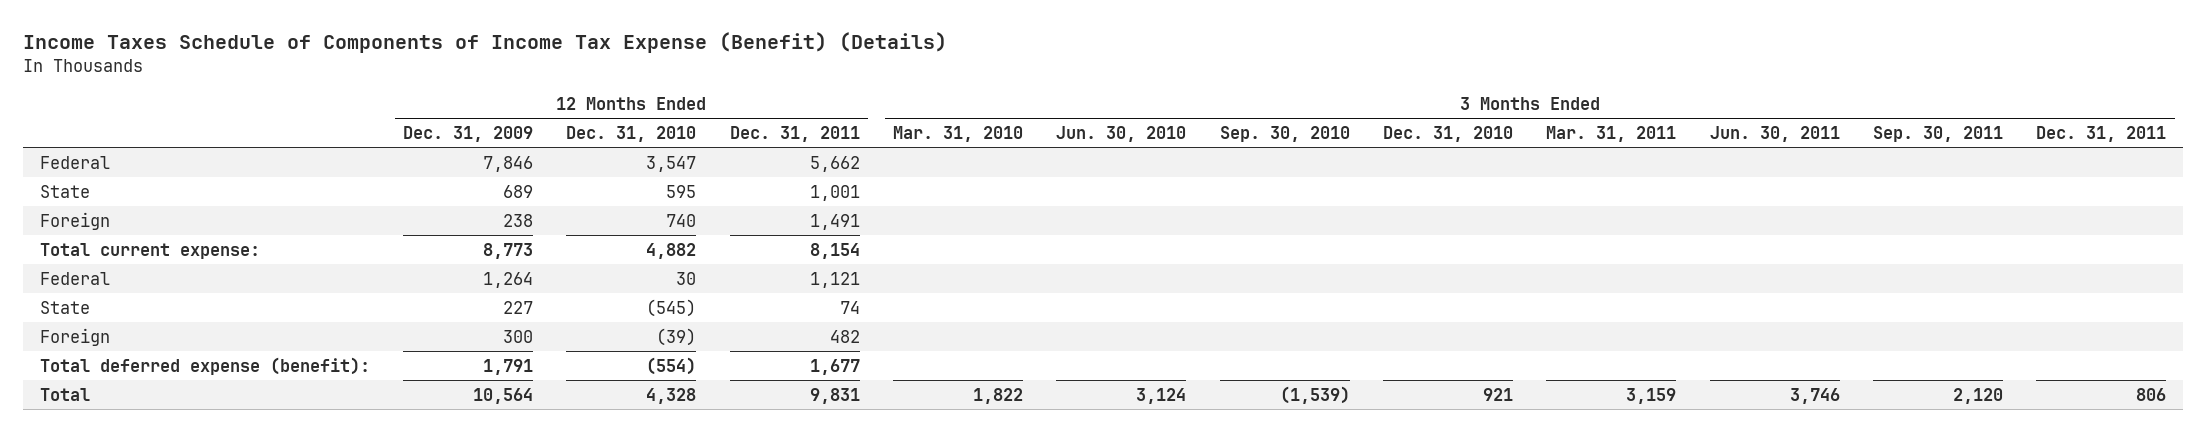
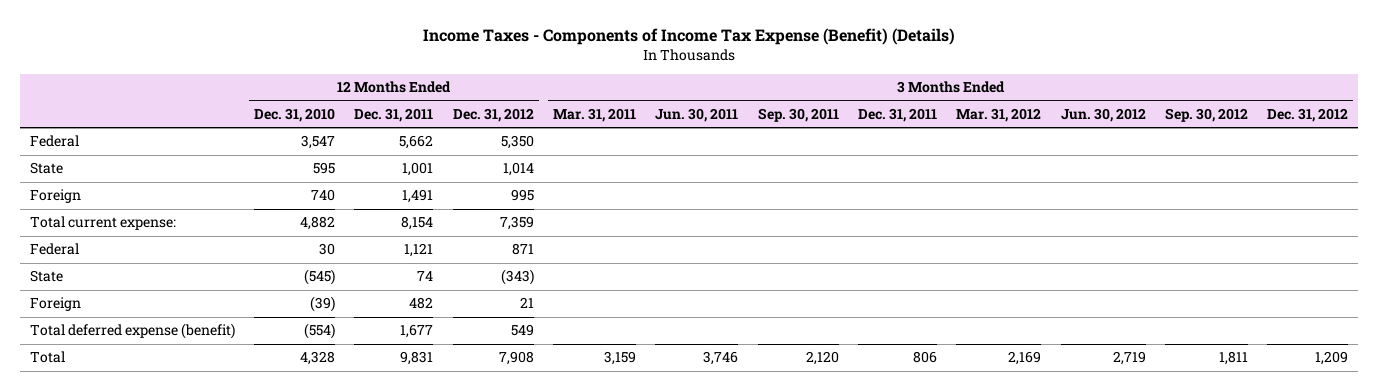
- Income Taxes Schedule of Components of Income Tax Expense (Benefit) (Details)
+ Income Taxes - Components of Income Tax Expense (Benefit) (Details)
- | 12 Months Ended Dec. 31, 2009 | 12 Months Ended Dec. 31, 2010 | 12 Months Ended Dec. 31, 2011 | 3 Months Ended Mar. 31, 2010 | 3 Months Ended Jun. 30, 2010 | 3 Months Ended Sep. 30, 2010 | 3 Months Ended Dec. 31, 2010 | 3 Months Ended Mar. 31, 2011 | 3 Months Ended Jun. 30, 2011 | 3 Months Ended Sep. 30, 2011 | 3 Months Ended Dec. 31, 2011
+ | 12 Months Ended Dec. 31, 2010 | 12 Months Ended Dec. 31, 2011 | 12 Months Ended Dec. 31, 2012 | 3 Months Ended Mar. 31, 2011 | 3 Months Ended Jun. 30, 2011 | 3 Months Ended Sep. 30, 2011 | 3 Months Ended Dec. 31, 2011 | 3 Months Ended Mar. 31, 2012 | 3 Months Ended Jun. 30, 2012 | 3 Months Ended Sep. 30, 2012 | 3 Months Ended Dec. 31, 2012
- Total deferred expense (benefit): | 1,791 | (554) | 1,677 | | | | | | | |
+ Total deferred expense (benefit) | (554) | 1,677 | 549 | | | | | | | |

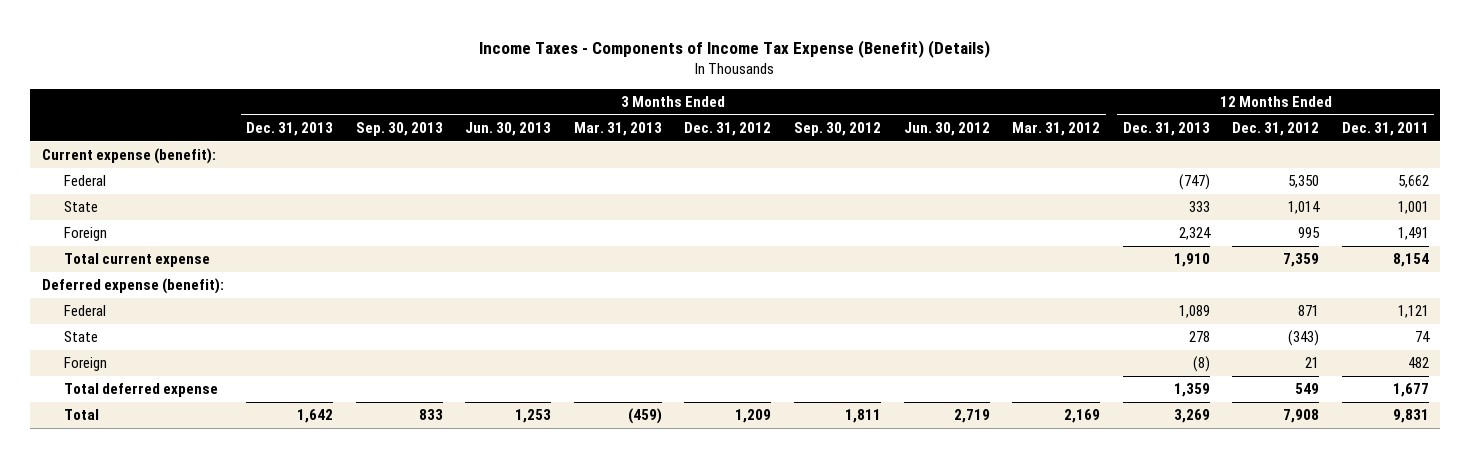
- | 12 Months Ended Dec. 31, 2010 | 12 Months Ended Dec. 31, 2011 | 12 Months Ended Dec. 31, 2012 | 3 Months Ended Mar. 31, 2011 | 3 Months Ended Jun. 30, 2011 | 3 Months Ended Sep. 30, 2011 | 3 Months Ended Dec. 31, 2011 | 3 Months Ended Mar. 31, 2012 | 3 Months Ended Jun. 30, 2012 | 3 Months Ended Sep. 30, 2012 | 3 Months Ended Dec. 31, 2012
+ | 3 Months Ended Dec. 31, 2013 | 3 Months Ended Sep. 30, 2013 | 3 Months Ended Jun. 30, 2013 | 3 Months Ended Mar. 31, 2013 | 3 Months Ended Dec. 31, 2012 | 3 Months Ended Sep. 30, 2012 | 3 Months Ended Jun. 30, 2012 | 3 Months Ended Mar. 31, 2012 | 12 Months Ended Dec. 31, 2013 | 12 Months Ended Dec. 31, 2012 | 12 Months Ended Dec. 31, 2011
+ Current expense (benefit):
- Total current expense: | 4,882 | 8,154 | 7,359 | | | | | | | |
+ Total current expense | | | | | | | | | 1,910 | 7,359 | 8,154
+ Deferred expense (benefit):
- Total deferred expense (benefit) | (554) | 1,677 | 549 | | | | | | | |
+ Total deferred expense | | | | | | | | | 1,359 | 549 | 1,677

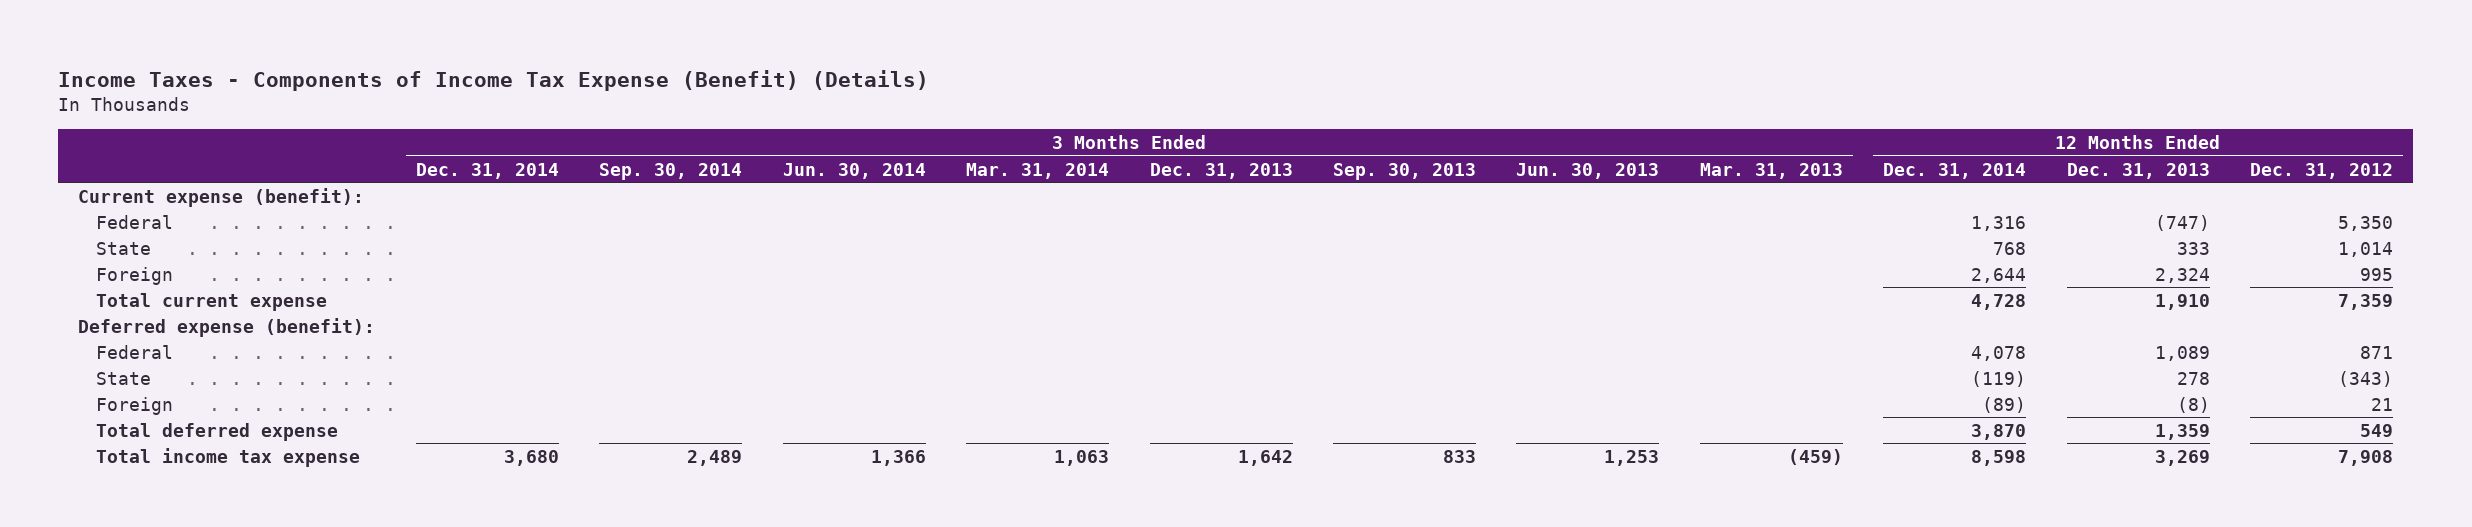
- | 3 Months Ended Dec. 31, 2013 | 3 Months Ended Sep. 30, 2013 | 3 Months Ended Jun. 30, 2013 | 3 Months Ended Mar. 31, 2013 | 3 Months Ended Dec. 31, 2012 | 3 Months Ended Sep. 30, 2012 | 3 Months Ended Jun. 30, 2012 | 3 Months Ended Mar. 31, 2012 | 12 Months Ended Dec. 31, 2013 | 12 Months Ended Dec. 31, 2012 | 12 Months Ended Dec. 31, 2011
+ | 3 Months Ended Dec. 31, 2014 | 3 Months Ended Sep. 30, 2014 | 3 Months Ended Jun. 30, 2014 | 3 Months Ended Mar. 31, 2014 | 3 Months Ended Dec. 31, 2013 | 3 Months Ended Sep. 30, 2013 | 3 Months Ended Jun. 30, 2013 | 3 Months Ended Mar. 31, 2013 | 12 Months Ended Dec. 31, 2014 | 12 Months Ended Dec. 31, 2013 | 12 Months Ended Dec. 31, 2012
- Total | 1,642 | 833 | 1,253 | (459) | 1,209 | 1,811 | 2,719 | 2,169 | 3,269 | 7,908 | 9,831
+ Total income tax expense | 3,680 | 2,489 | 1,366 | 1,063 | 1,642 | 833 | 1,253 | (459) | 8,598 | 3,269 | 7,908

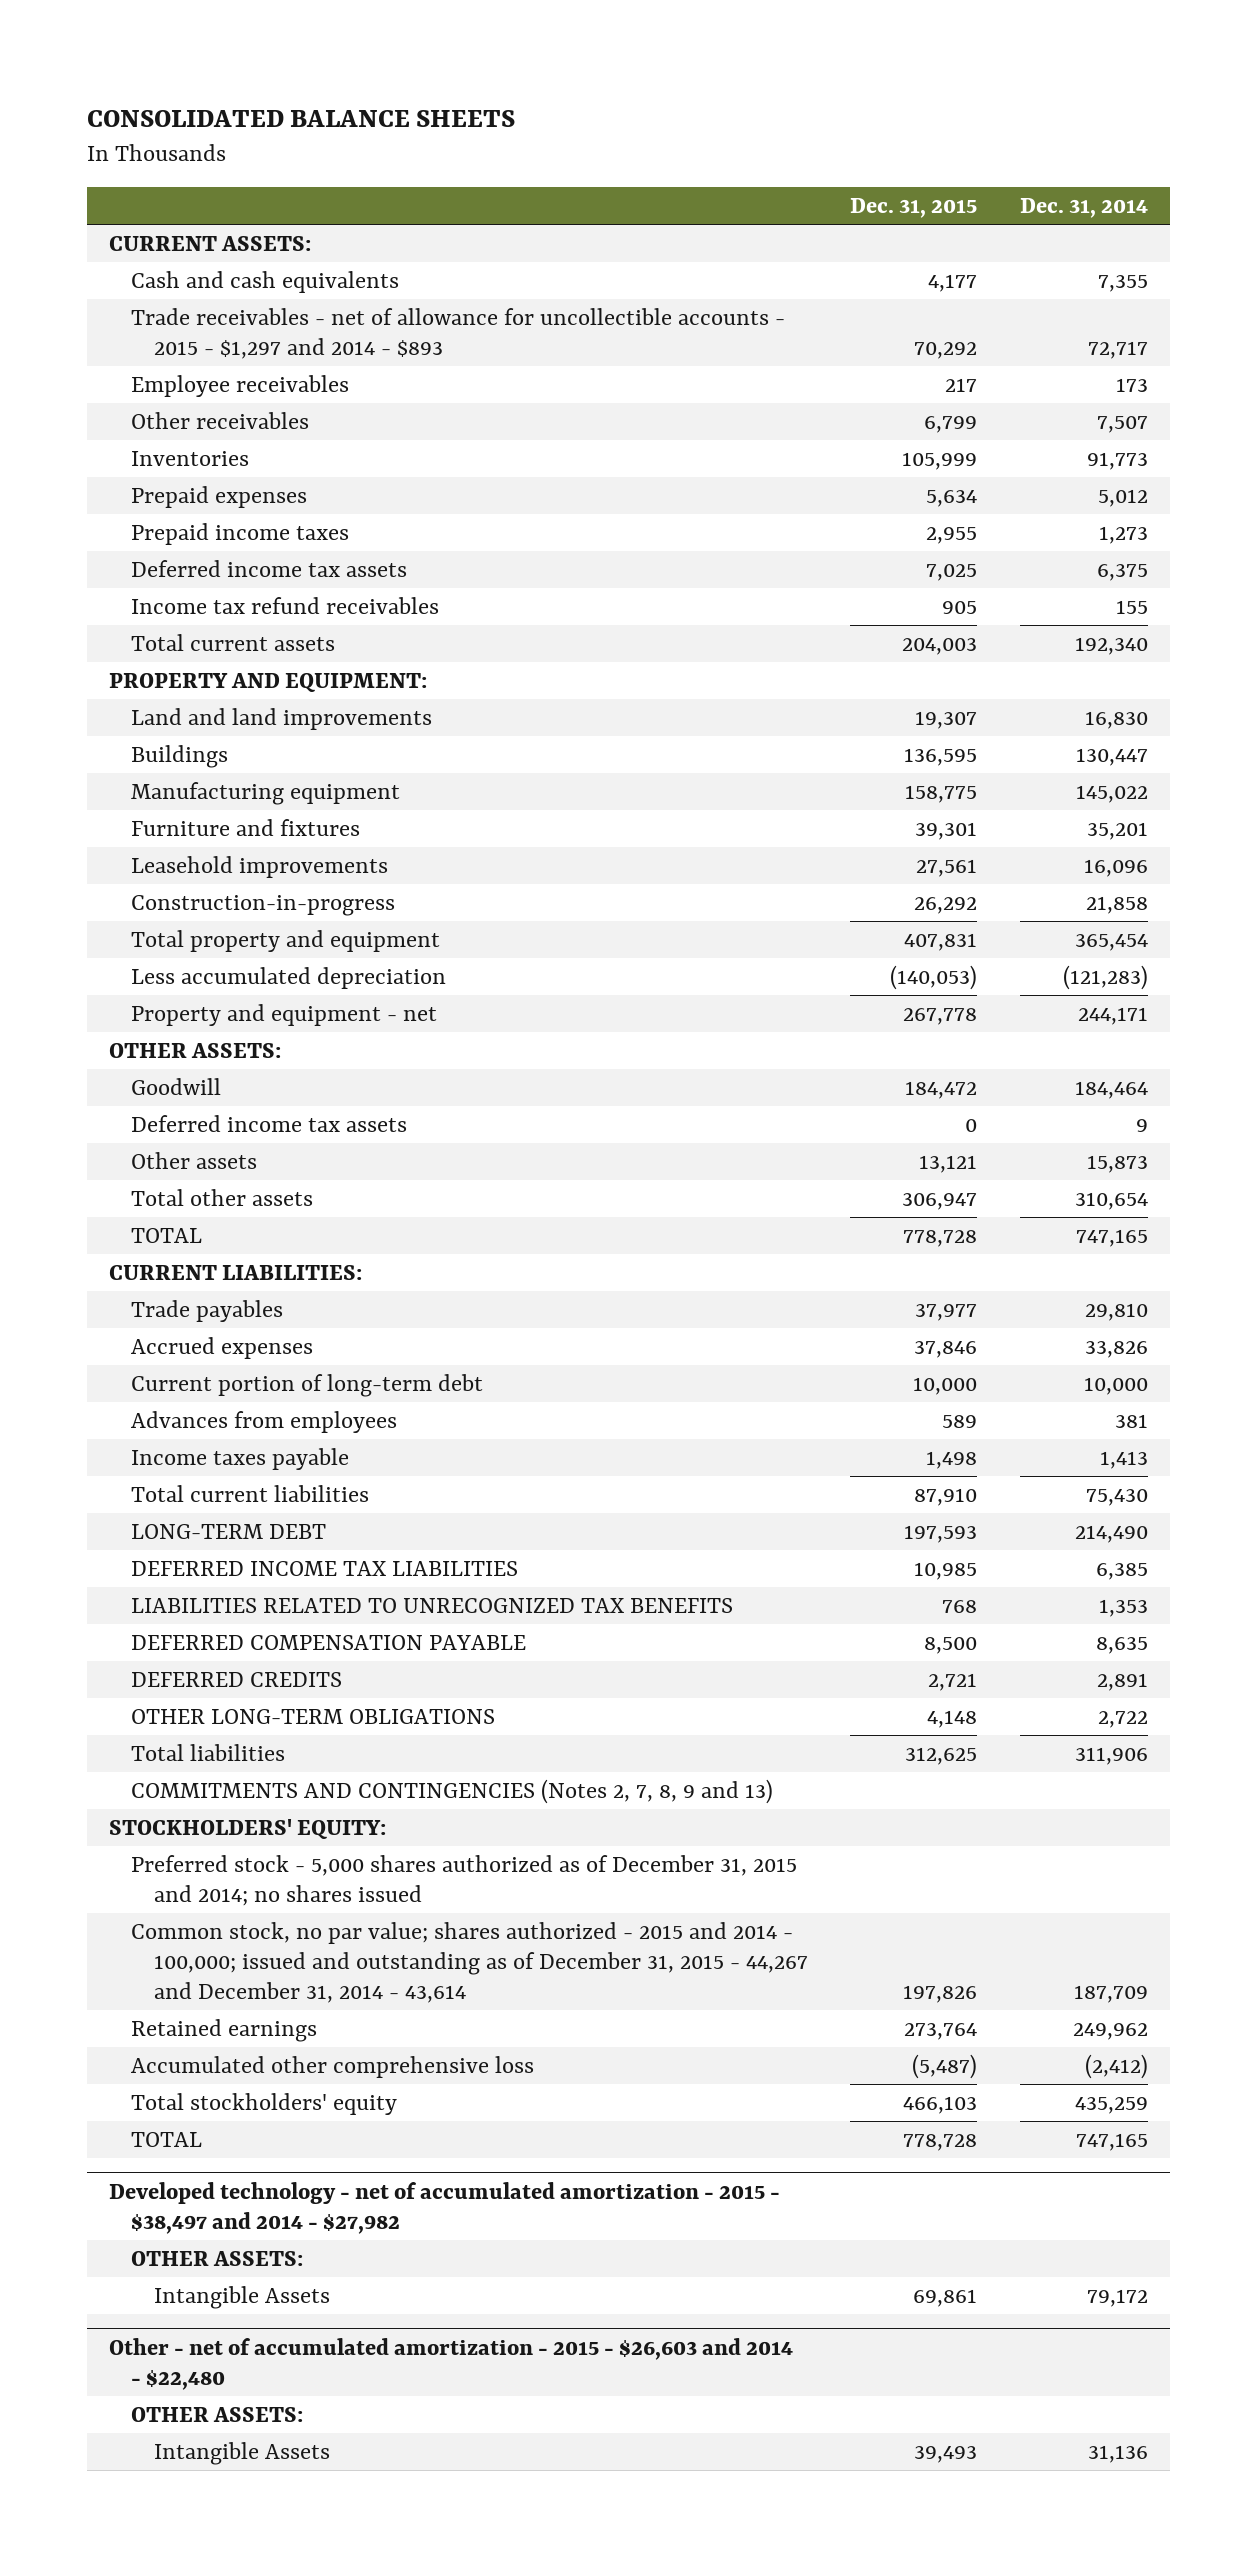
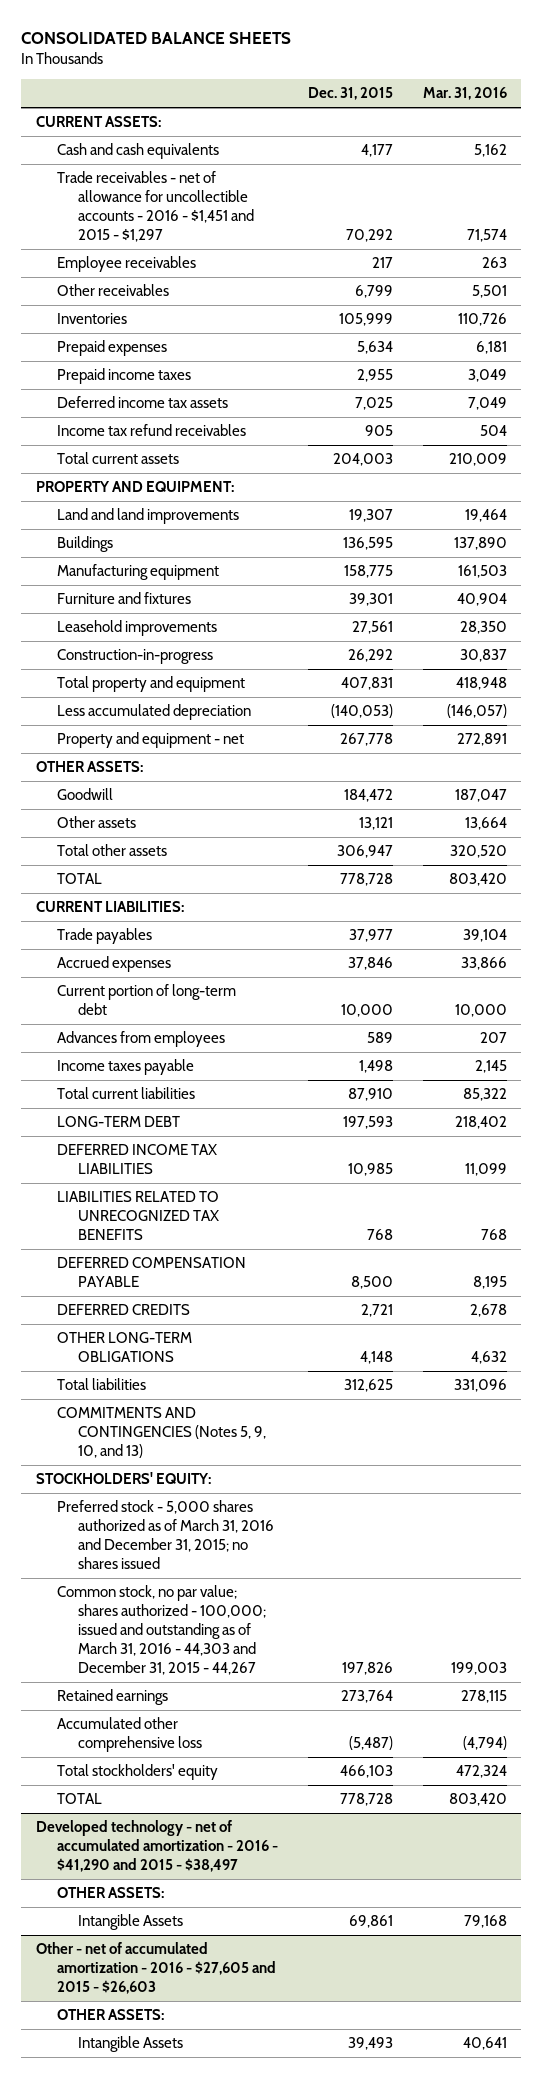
- | Dec. 31, 2015 | Dec. 31, 2014
+ | Dec. 31, 2015 | Mar. 31, 2016
- Trade receivables - net of allowance for uncollectible accounts - 2015 - $1,297 and 2014 - $893 | 70,292 | 72,717
+ Trade receivables - net of allowance for uncollectible accounts - 2016 - $1,451 and 2015 - $1,297 | 70,292 | 71,574
- Deferred income tax assets | 0 | 9
- COMMITMENTS AND CONTINGENCIES (Notes 2, 7, 8, 9 and 13)
+ COMMITMENTS AND CONTINGENCIES (Notes 5, 9, 10, and 13)
- Preferred stock - 5,000 shares authorized as of December 31, 2015 and 2014; no shares issued
- Common stock, no par value; shares authorized - 2015 and 2014 - 100,000; issued and outstanding as of December 31, 2015 - 44,267 and December 31, 2014 - 43,614 | 197,826 | 187,709
+ Preferred stock - 5,000 shares authorized as of March 31, 2016 and December 31, 2015; no shares issued
+ Common stock, no par value; shares authorized - 100,000; issued and outstanding as of March 31, 2016 - 44,303 and December 31, 2015 - 44,267 | 197,826 | 199,003
- Developed technology - net of accumulated amortization - 2015 - $38,497 and 2014 - $27,982
+ Developed technology - net of accumulated amortization - 2016 - $41,290 and 2015 - $38,497
- Other - net of accumulated amortization - 2015 - $26,603 and 2014 - $22,480
+ Other - net of accumulated amortization - 2016 - $27,605 and 2015 - $26,603

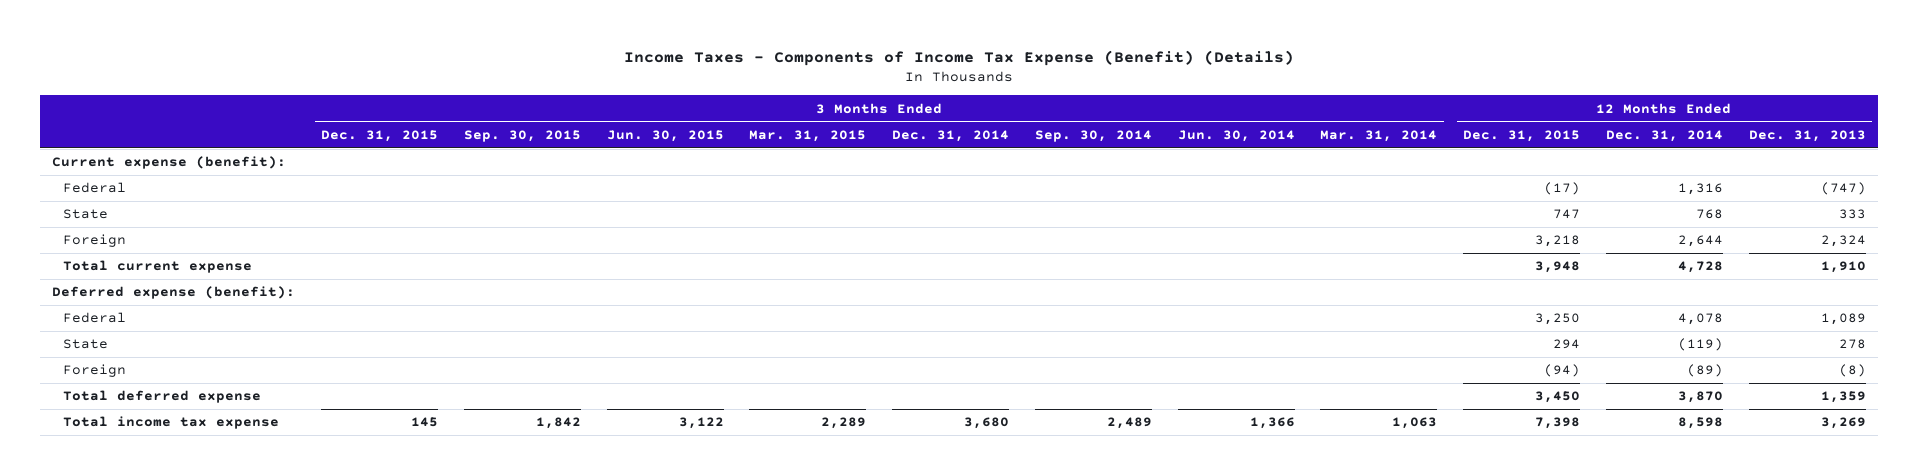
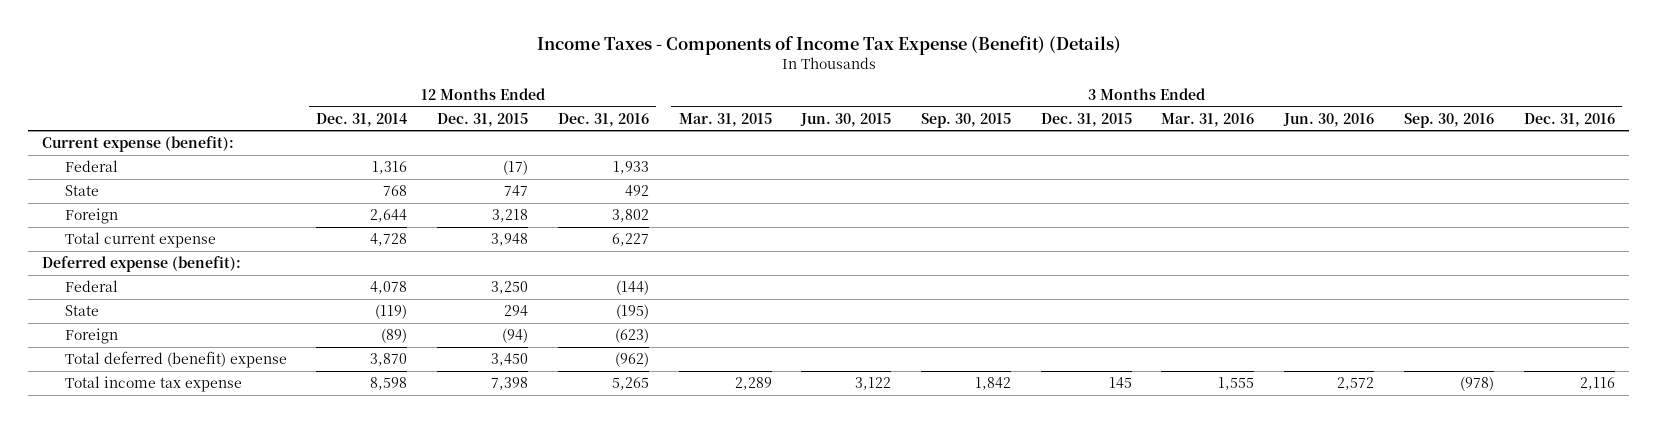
- | 3 Months Ended Dec. 31, 2015 | 3 Months Ended Sep. 30, 2015 | 3 Months Ended Jun. 30, 2015 | 3 Months Ended Mar. 31, 2015 | 3 Months Ended Dec. 31, 2014 | 3 Months Ended Sep. 30, 2014 | 3 Months Ended Jun. 30, 2014 | 3 Months Ended Mar. 31, 2014 | 12 Months Ended Dec. 31, 2015 | 12 Months Ended Dec. 31, 2014 | 12 Months Ended Dec. 31, 2013
+ | 12 Months Ended Dec. 31, 2014 | 12 Months Ended Dec. 31, 2015 | 12 Months Ended Dec. 31, 2016 | 3 Months Ended Mar. 31, 2015 | 3 Months Ended Jun. 30, 2015 | 3 Months Ended Sep. 30, 2015 | 3 Months Ended Dec. 31, 2015 | 3 Months Ended Mar. 31, 2016 | 3 Months Ended Jun. 30, 2016 | 3 Months Ended Sep. 30, 2016 | 3 Months Ended Dec. 31, 2016
- Total deferred expense | | | | | | | | | 3,450 | 3,870 | 1,359
+ Total deferred (benefit) expense | 3,870 | 3,450 | (962) | | | | | | | |

